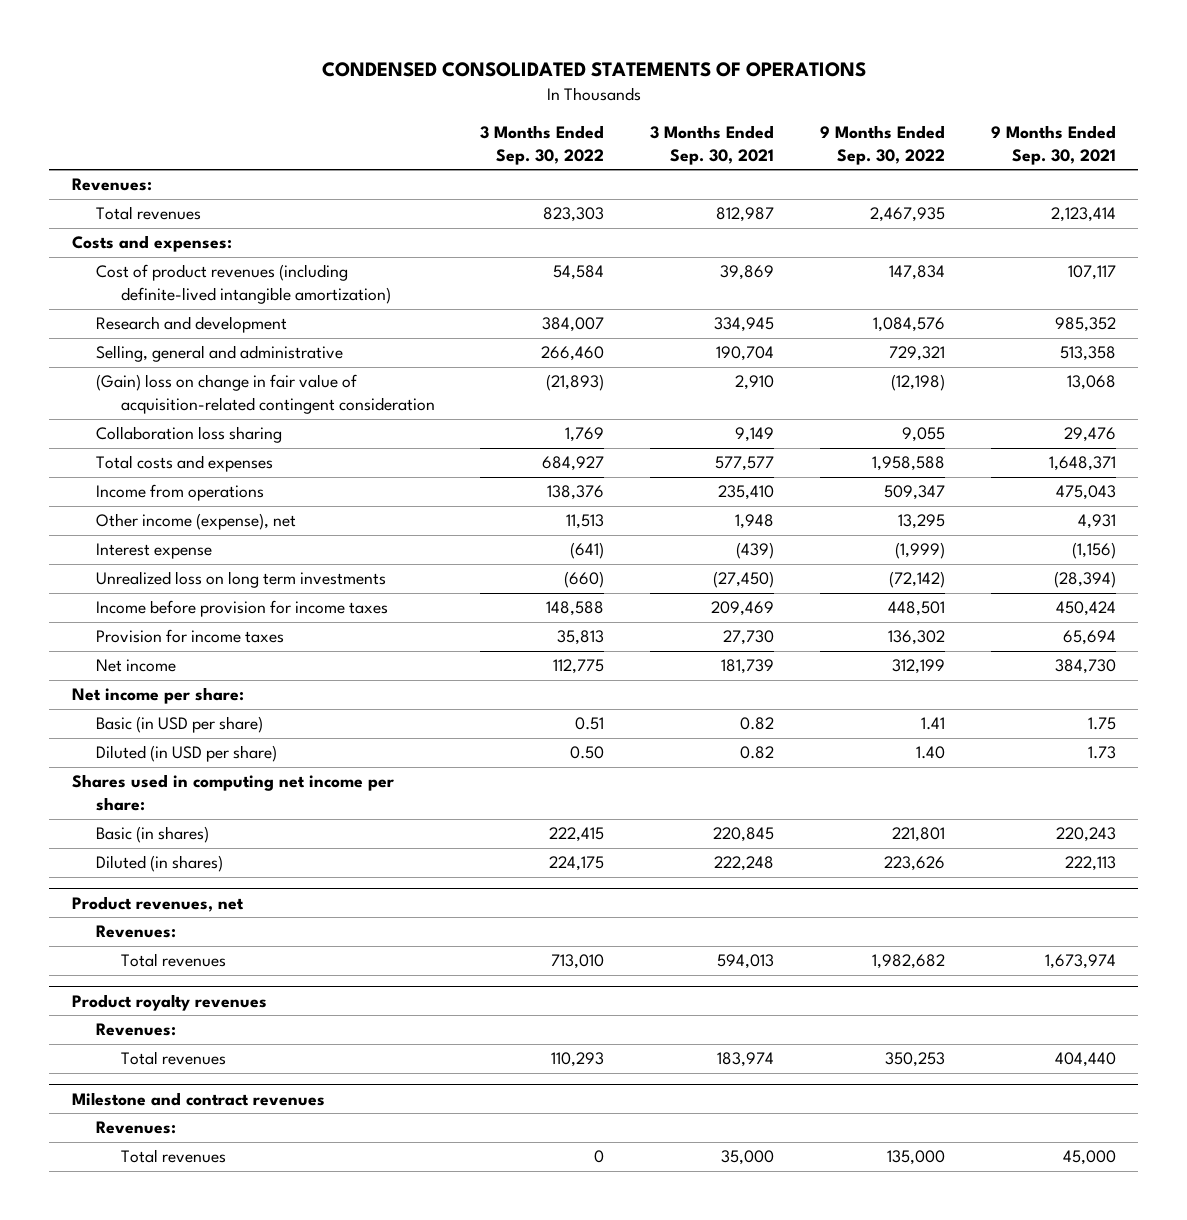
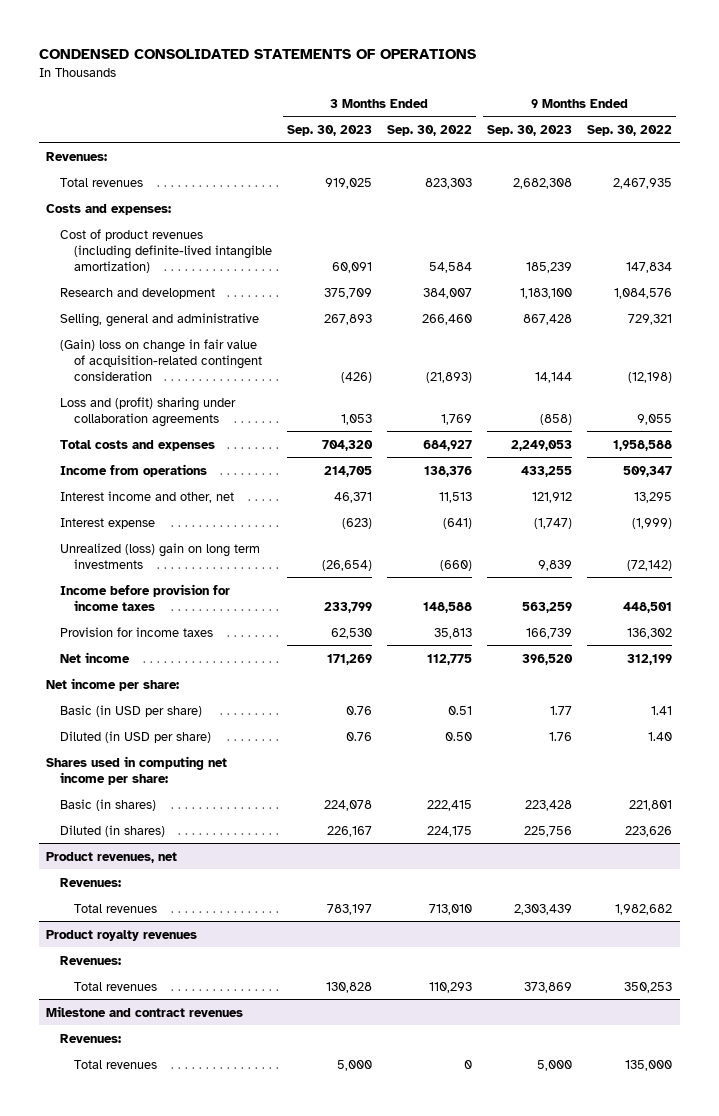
- | 3 Months Ended Sep. 30, 2022 | 3 Months Ended Sep. 30, 2021 | 9 Months Ended Sep. 30, 2022 | 9 Months Ended Sep. 30, 2021
+ | 3 Months Ended Sep. 30, 2023 | 3 Months Ended Sep. 30, 2022 | 9 Months Ended Sep. 30, 2023 | 9 Months Ended Sep. 30, 2022
- Collaboration loss sharing | 1,769 | 9,149 | 9,055 | 29,476
+ Loss and (profit) sharing under collaboration agreements | 1,053 | 1,769 | (858) | 9,055
- Other income (expense), net | 11,513 | 1,948 | 13,295 | 4,931
+ Interest income and other, net | 46,371 | 11,513 | 121,912 | 13,295
- Unrealized loss on long term investments | (660) | (27,450) | (72,142) | (28,394)
+ Unrealized (loss) gain on long term investments | (26,654) | (660) | 9,839 | (72,142)

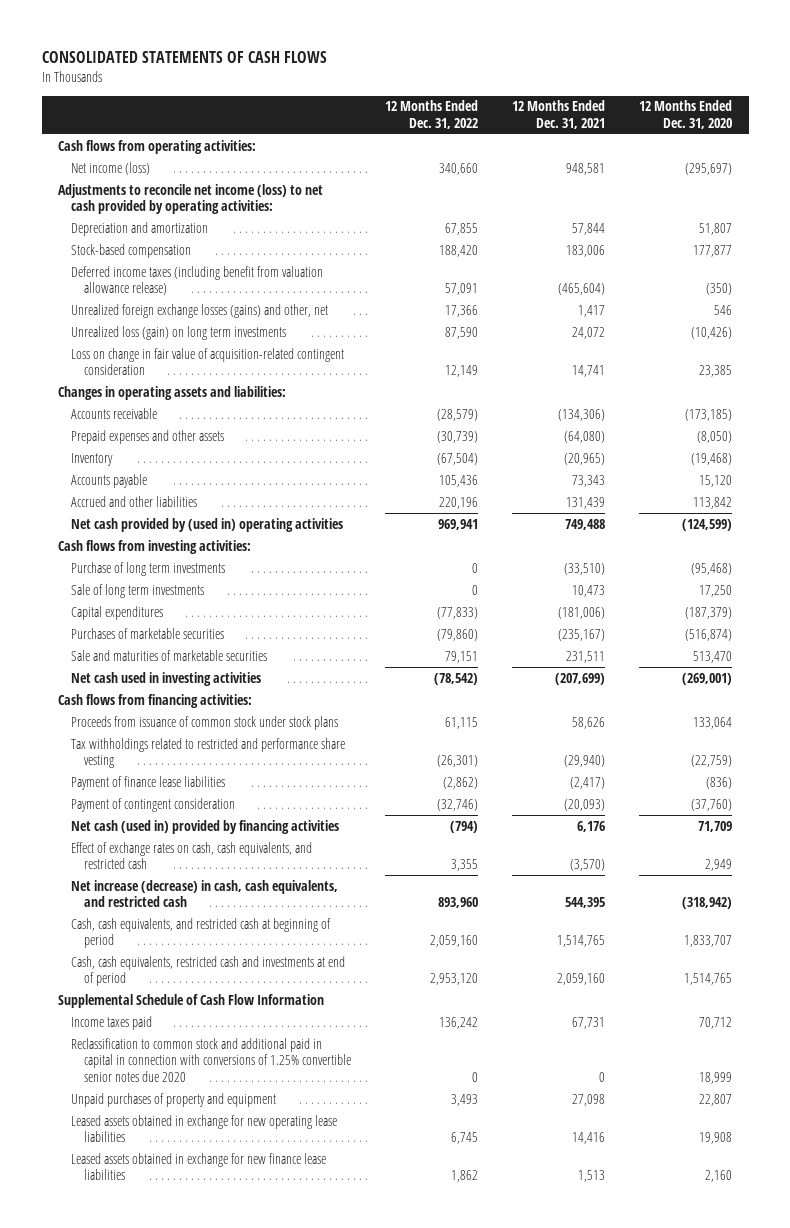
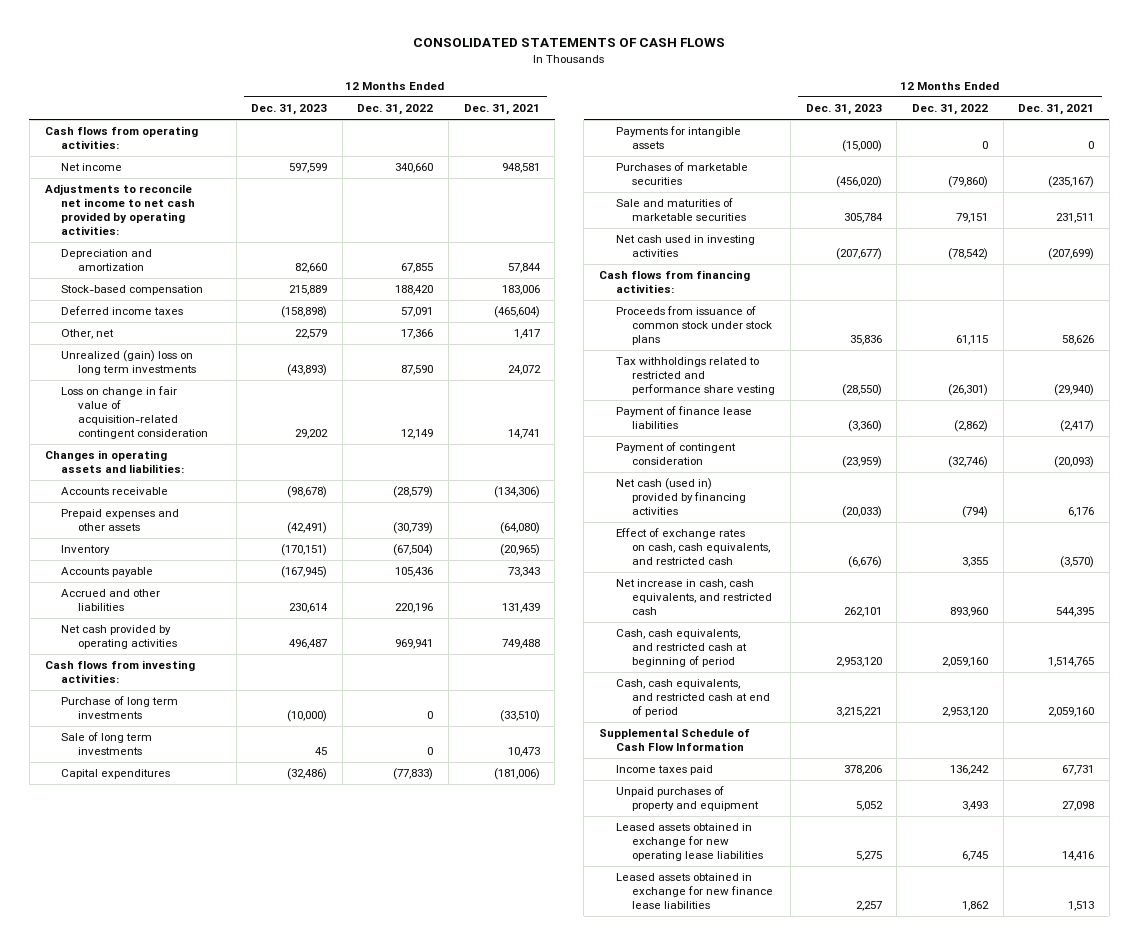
- | 12 Months Ended Dec. 31, 2022 | 12 Months Ended Dec. 31, 2021 | 12 Months Ended Dec. 31, 2020
+ | 12 Months Ended Dec. 31, 2023 | 12 Months Ended Dec. 31, 2022 | 12 Months Ended Dec. 31, 2021
- Net income (loss) | 340,660 | 948,581 | (295,697)
- Adjustments to reconcile net income (loss) to net cash provided by operating activities:
+ Net income | 597,599 | 340,660 | 948,581
+ Adjustments to reconcile net income to net cash provided by operating activities:
- Deferred income taxes (including benefit from valuation allowance release) | 57,091 | (465,604) | (350)
- Unrealized foreign exchange losses (gains) and other, net | 17,366 | 1,417 | 546
- Unrealized loss (gain) on long term investments | 87,590 | 24,072 | (10,426)
+ Deferred income taxes | (158,898) | 57,091 | (465,604)
+ Other, net | 22,579 | 17,366 | 1,417
+ Unrealized (gain) loss on long term investments | (43,893) | 87,590 | 24,072
- Net cash provided by (used in) operating activities | 969,941 | 749,488 | (124,599)
+ Net cash provided by operating activities | 496,487 | 969,941 | 749,488
+ Payments for intangible assets | (15,000) | 0 | 0
- Net increase (decrease) in cash, cash equivalents, and restricted cash | 893,960 | 544,395 | (318,942)
+ Net increase in cash, cash equivalents, and restricted cash | 262,101 | 893,960 | 544,395
- Cash, cash equivalents, restricted cash and investments at end of period | 2,953,120 | 2,059,160 | 1,514,765
+ Cash, cash equivalents, and restricted cash at end of period | 3,215,221 | 2,953,120 | 2,059,160
- Reclassification to common stock and additional paid in capital in connection with conversions of 1.25% convertible senior notes due 2020 | 0 | 0 | 18,999

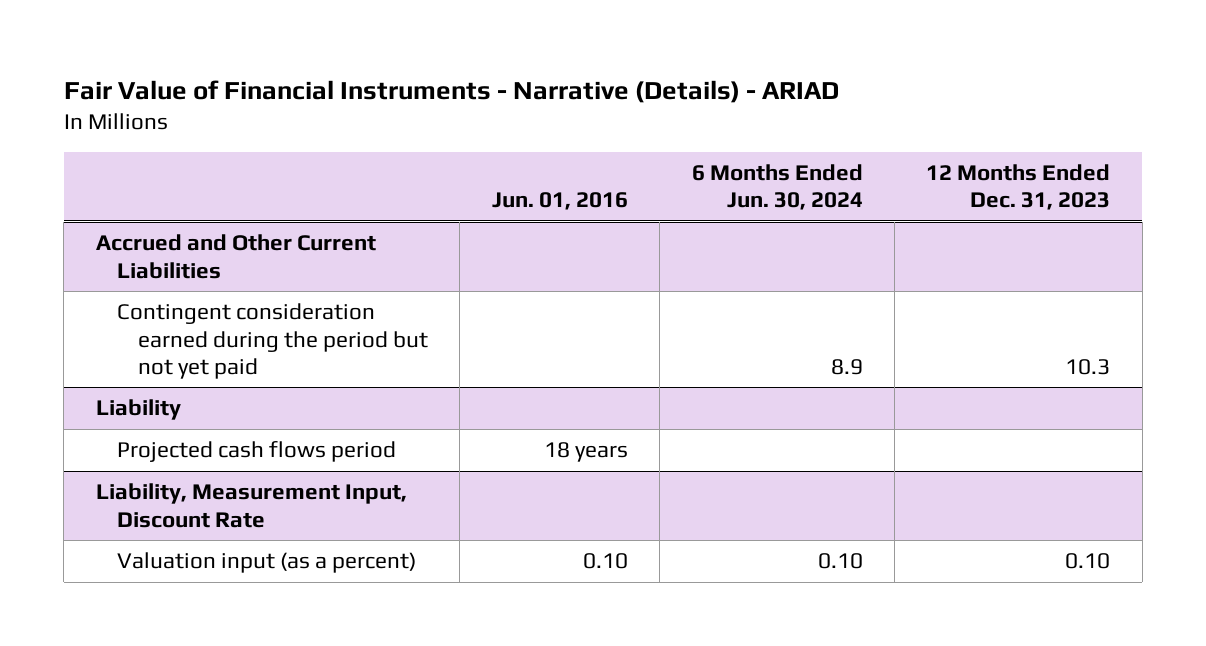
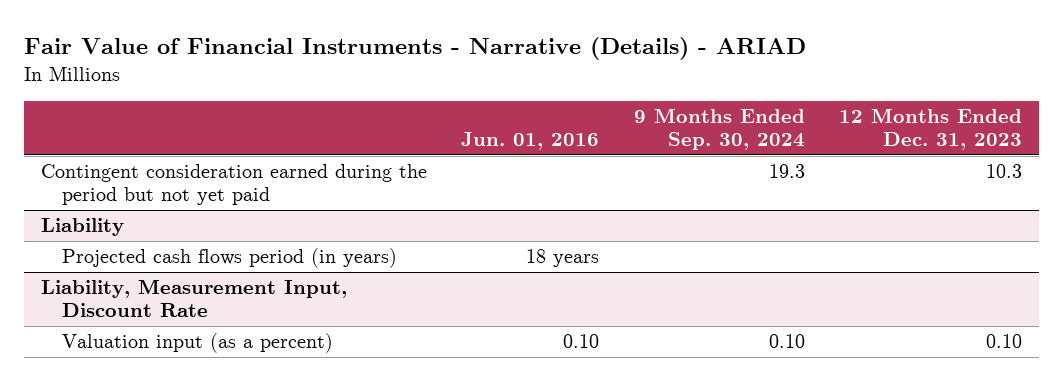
- | Jun. 01, 2016 | 6 Months Ended Jun. 30, 2024 | 12 Months Ended Dec. 31, 2023
+ | Jun. 01, 2016 | 9 Months Ended Sep. 30, 2024 | 12 Months Ended Dec. 31, 2023
- Accrued and Other Current Liabilities
@ Liability
- Projected cash flows period | 18 years | |
+ Projected cash flows period (in years) | 18 years | |

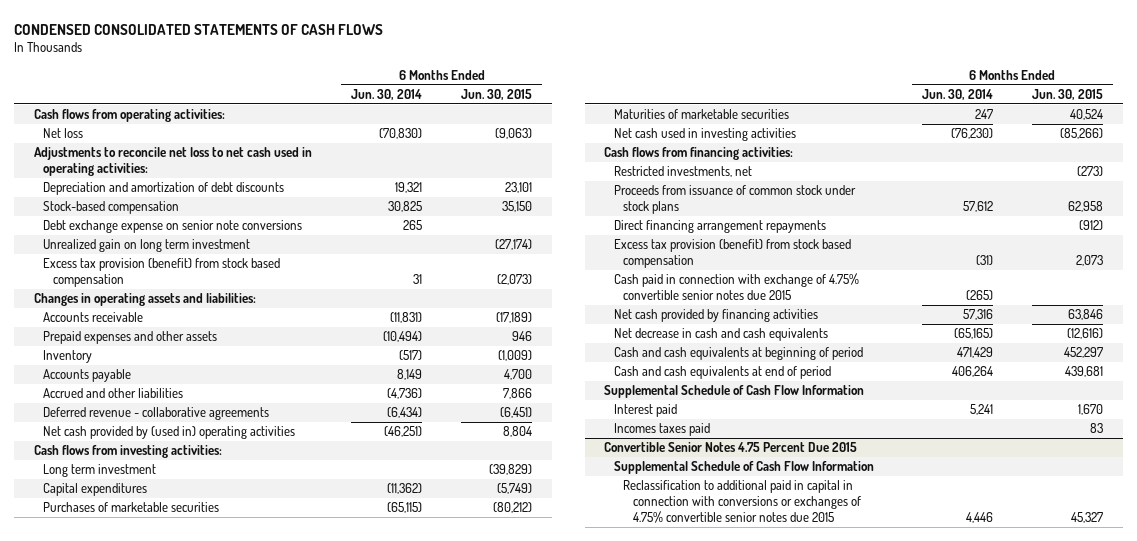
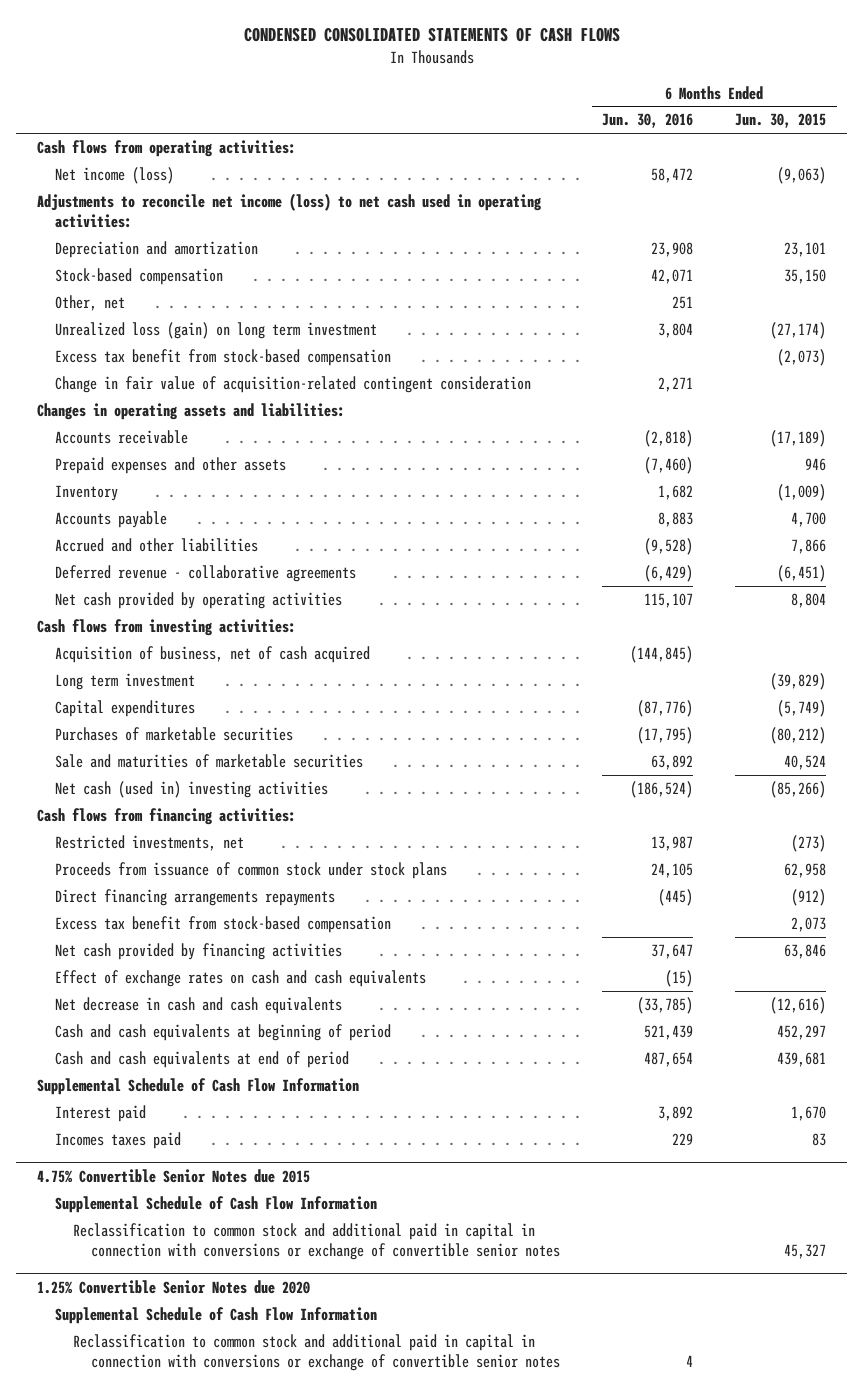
- | 6 Months Ended Jun. 30, 2014 | 6 Months Ended Jun. 30, 2015
+ | 6 Months Ended Jun. 30, 2016 | 6 Months Ended Jun. 30, 2015
- Net loss | (70,830) | (9,063)
- Adjustments to reconcile net loss to net cash used in operating activities:
- Depreciation and amortization of debt discounts | 19,321 | 23,101
+ Net income (loss) | 58,472 | (9,063)
+ Adjustments to reconcile net income (loss) to net cash used in operating activities:
+ Depreciation and amortization | 23,908 | 23,101
- Debt exchange expense on senior note conversions | 265 |
- Unrealized gain on long term investment | | (27,174)
- Excess tax provision (benefit) from stock based compensation | 31 | (2,073)
+ Other, net | 251 |
+ Unrealized loss (gain) on long term investment | 3,804 | (27,174)
+ Excess tax benefit from stock-based compensation | | (2,073)
+ Change in fair value of acquisition-related contingent consideration | 2,271 |
- Net cash provided by (used in) operating activities | (46,251) | 8,804
+ Net cash provided by operating activities | 115,107 | 8,804
+ Acquisition of business, net of cash acquired | (144,845) |
- Maturities of marketable securities | 247 | 40,524
- Net cash used in investing activities | (76,230) | (85,266)
+ Sale and maturities of marketable securities | 63,892 | 40,524
+ Net cash (used in) investing activities | (186,524) | (85,266)
- Direct financing arrangement repayments | | (912)
- Excess tax provision (benefit) from stock based compensation | (31) | 2,073
- Cash paid in connection with exchange of 4.75% convertible senior notes due 2015 | (265) |
+ Direct financing arrangements repayments | (445) | (912)
+ Excess tax benefit from stock-based compensation | | 2,073
+ Effect of exchange rates on cash and cash equivalents | (15) |
- Convertible Senior Notes 4.75 Percent Due 2015
+ 4.75% Convertible Senior Notes due 2015
- Reclassification to additional paid in capital in connection with conversions or exchanges of 4.75% convertible senior notes due 2015 | 4,446 | 45,327
+ Reclassification to common stock and additional paid in capital in connection with conversions or exchange of convertible senior notes | | 45,327
+ 1.25% Convertible Senior Notes due 2020
+ Supplemental Schedule of Cash Flow Information
+ Reclassification to common stock and additional paid in capital in connection with conversions or exchange of convertible senior notes | 4 |

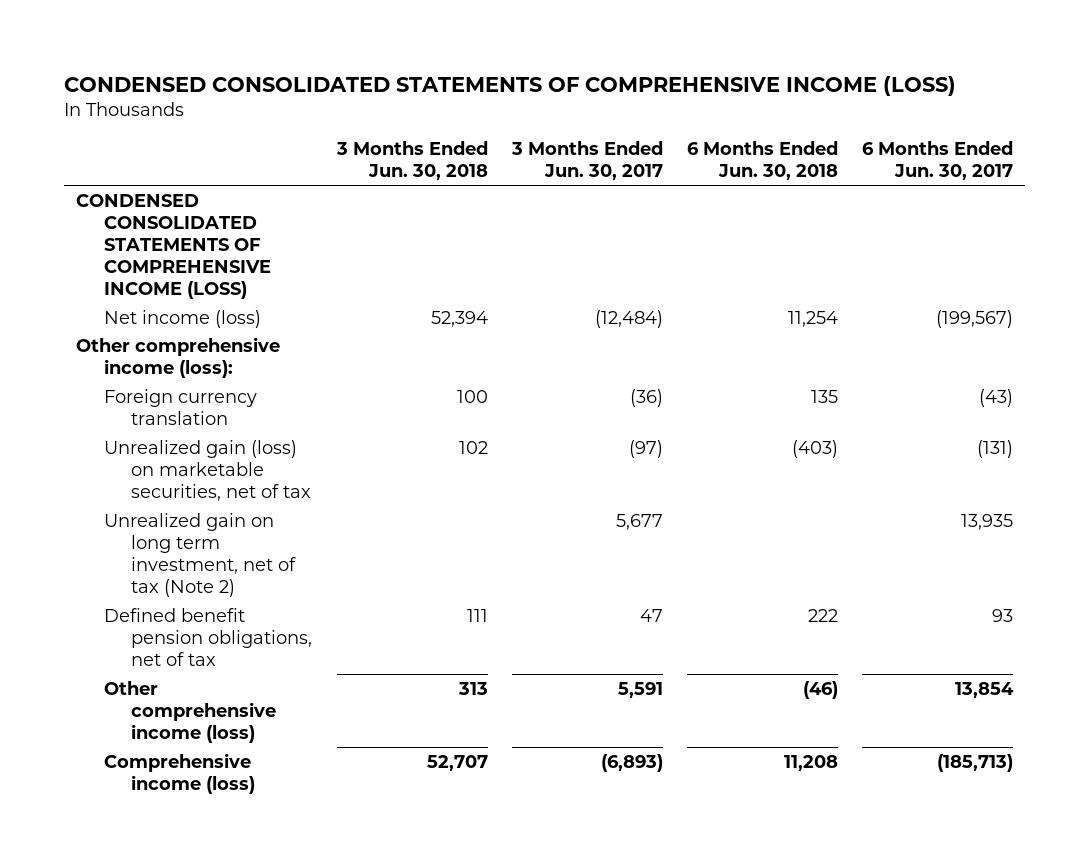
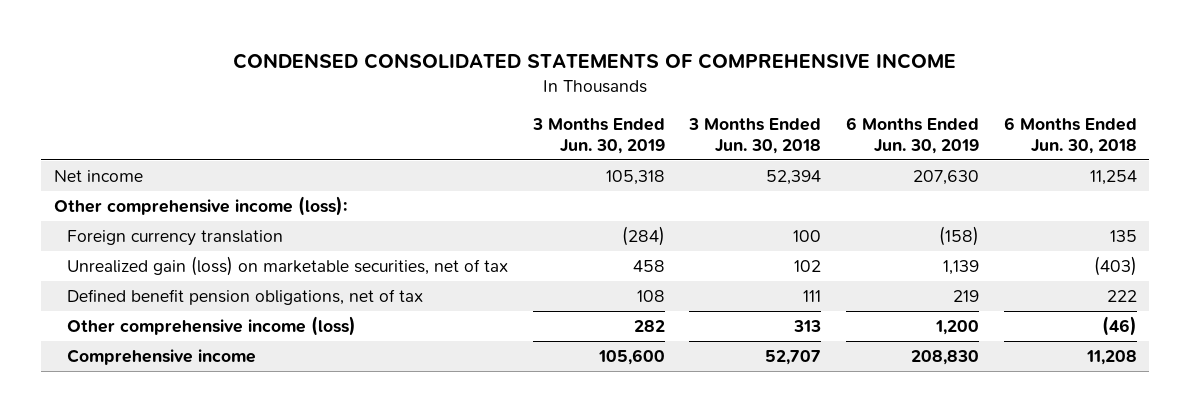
- CONDENSED CONSOLIDATED STATEMENTS OF COMPREHENSIVE INCOME (LOSS)
+ CONDENSED CONSOLIDATED STATEMENTS OF COMPREHENSIVE INCOME
- | 3 Months Ended Jun. 30, 2018 | 3 Months Ended Jun. 30, 2017 | 6 Months Ended Jun. 30, 2018 | 6 Months Ended Jun. 30, 2017
+ | 3 Months Ended Jun. 30, 2019 | 3 Months Ended Jun. 30, 2018 | 6 Months Ended Jun. 30, 2019 | 6 Months Ended Jun. 30, 2018
- CONDENSED CONSOLIDATED STATEMENTS OF COMPREHENSIVE INCOME (LOSS)
- Net income (loss) | 52,394 | (12,484) | 11,254 | (199,567)
+ Net income | 105,318 | 52,394 | 207,630 | 11,254
- Unrealized gain on long term investment, net of tax (Note 2) | | 5,677 | | 13,935
- Comprehensive income (loss) | 52,707 | (6,893) | 11,208 | (185,713)
+ Comprehensive income | 105,600 | 52,707 | 208,830 | 11,208

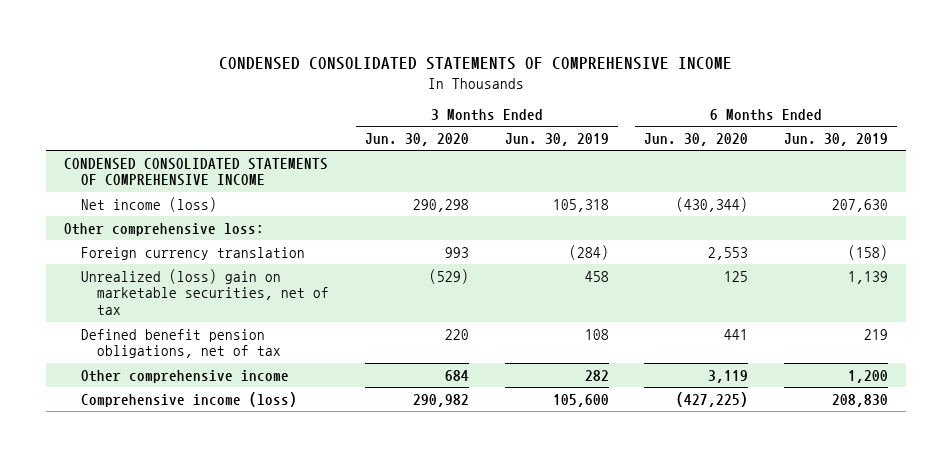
- | 3 Months Ended Jun. 30, 2019 | 3 Months Ended Jun. 30, 2018 | 6 Months Ended Jun. 30, 2019 | 6 Months Ended Jun. 30, 2018
+ | 3 Months Ended Jun. 30, 2020 | 3 Months Ended Jun. 30, 2019 | 6 Months Ended Jun. 30, 2020 | 6 Months Ended Jun. 30, 2019
- Net income | 105,318 | 52,394 | 207,630 | 11,254
- Other comprehensive income (loss):
+ CONDENSED CONSOLIDATED STATEMENTS OF COMPREHENSIVE INCOME
+ Net income (loss) | 290,298 | 105,318 | (430,344) | 207,630
+ Other comprehensive loss:
- Unrealized gain (loss) on marketable securities, net of tax | 458 | 102 | 1,139 | (403)
+ Unrealized (loss) gain on marketable securities, net of tax | (529) | 458 | 125 | 1,139
- Other comprehensive income (loss) | 282 | 313 | 1,200 | (46)
- Comprehensive income | 105,600 | 52,707 | 208,830 | 11,208
+ Other comprehensive income | 684 | 282 | 3,119 | 1,200
+ Comprehensive income (loss) | 290,982 | 105,600 | (427,225) | 208,830

